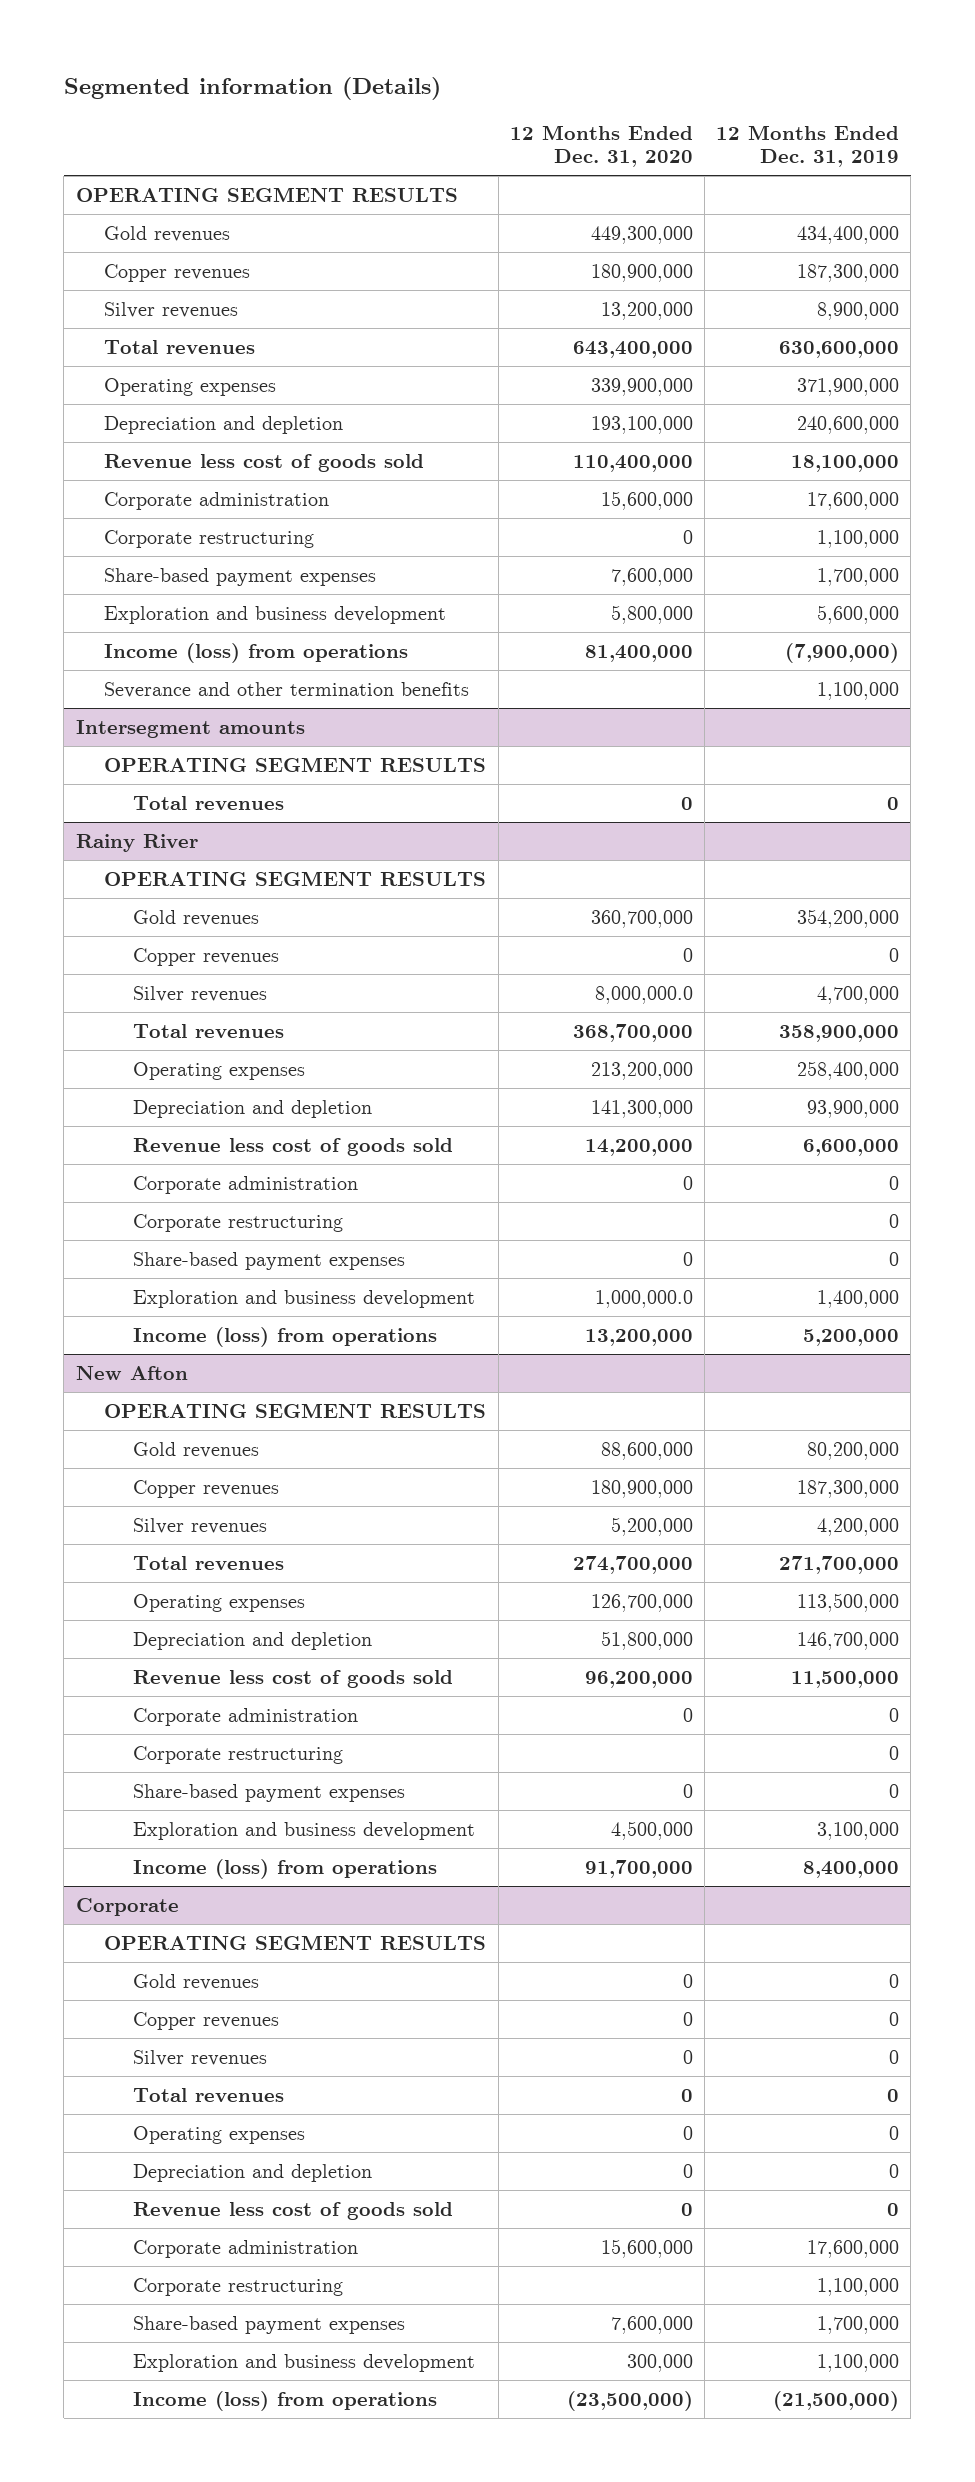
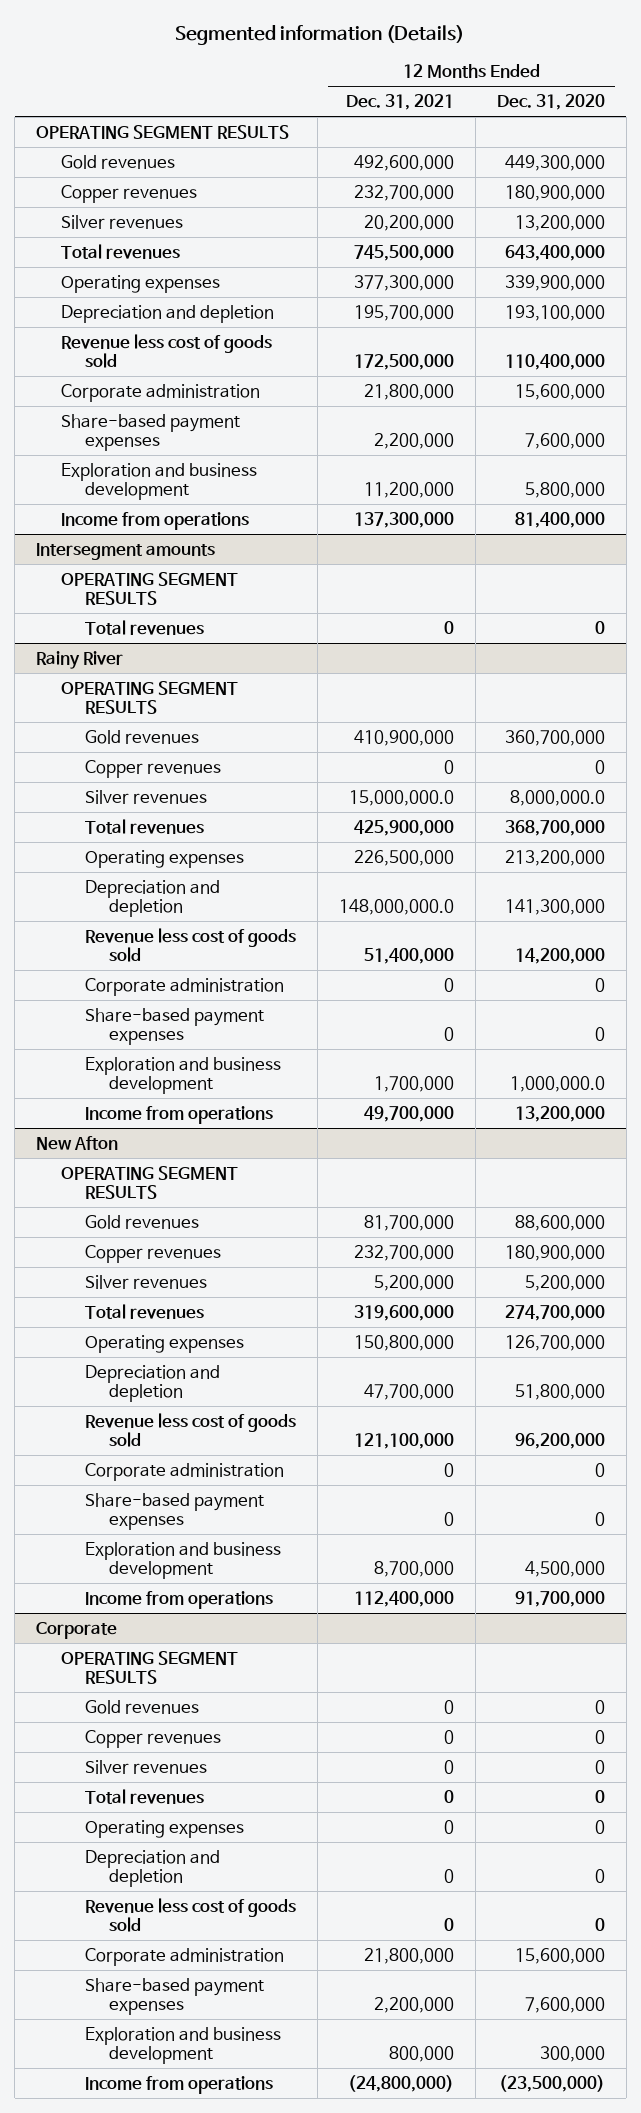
- | 12 Months Ended Dec. 31, 2020 | 12 Months Ended Dec. 31, 2019
+ | 12 Months Ended Dec. 31, 2021 | 12 Months Ended Dec. 31, 2020
- Corporate restructuring | 0 | 1,100,000
- Income (loss) from operations | 81,400,000 | (7,900,000)
- Severance and other termination benefits | | 1,100,000
+ Income from operations | 137,300,000 | 81,400,000
@ Rainy River
- Corporate restructuring | | 0
- Income (loss) from operations | 13,200,000 | 5,200,000
+ Income from operations | 49,700,000 | 13,200,000
@ New Afton
- Corporate restructuring | | 0
- Income (loss) from operations | 91,700,000 | 8,400,000
+ Income from operations | 112,400,000 | 91,700,000
@ Corporate
- Corporate restructuring | | 1,100,000
- Income (loss) from operations | (23,500,000) | (21,500,000)
+ Income from operations | (24,800,000) | (23,500,000)

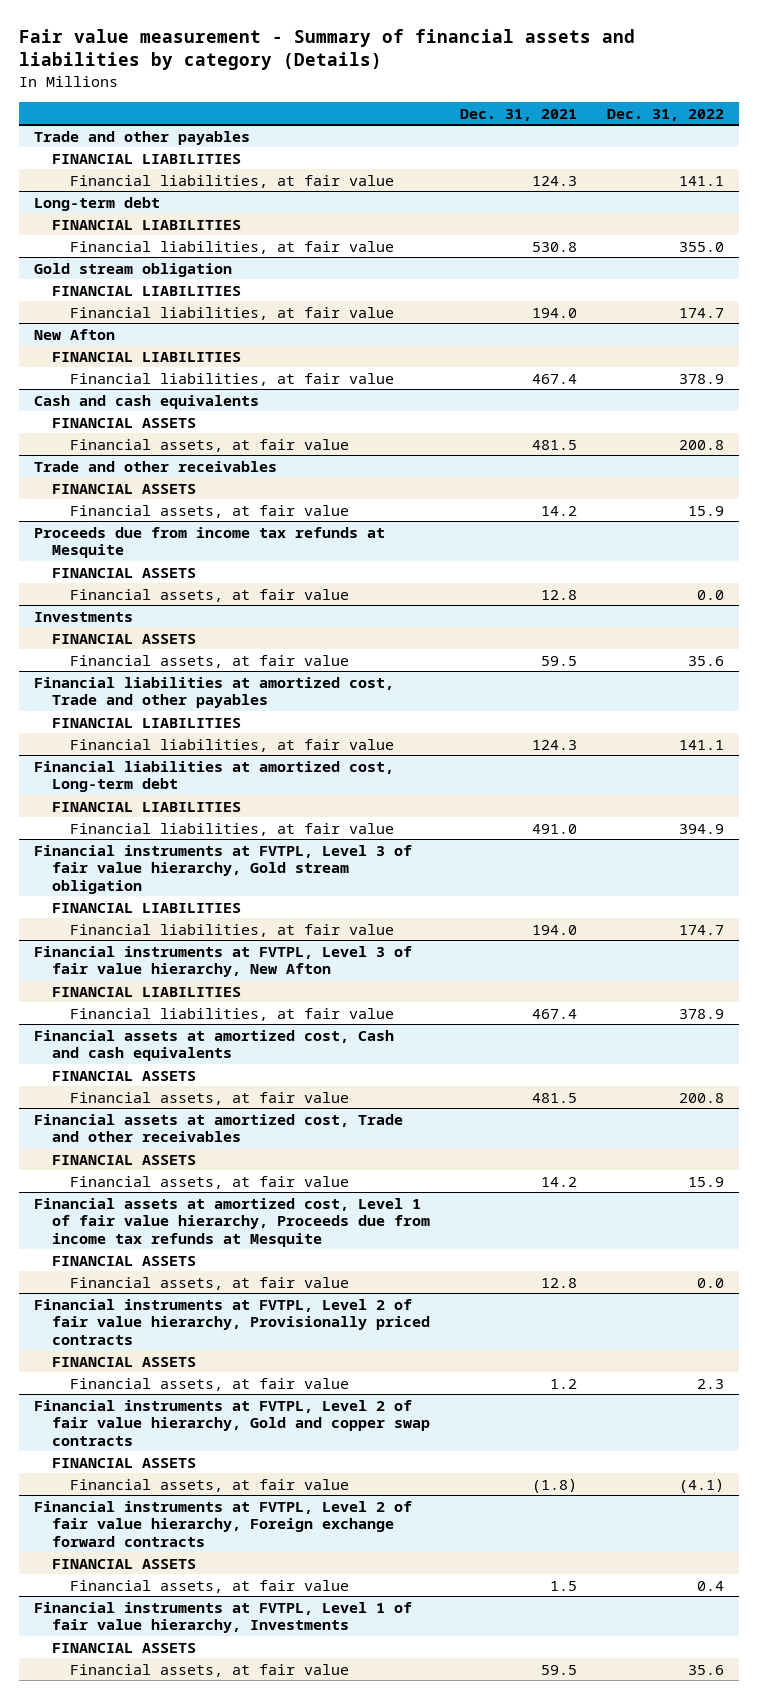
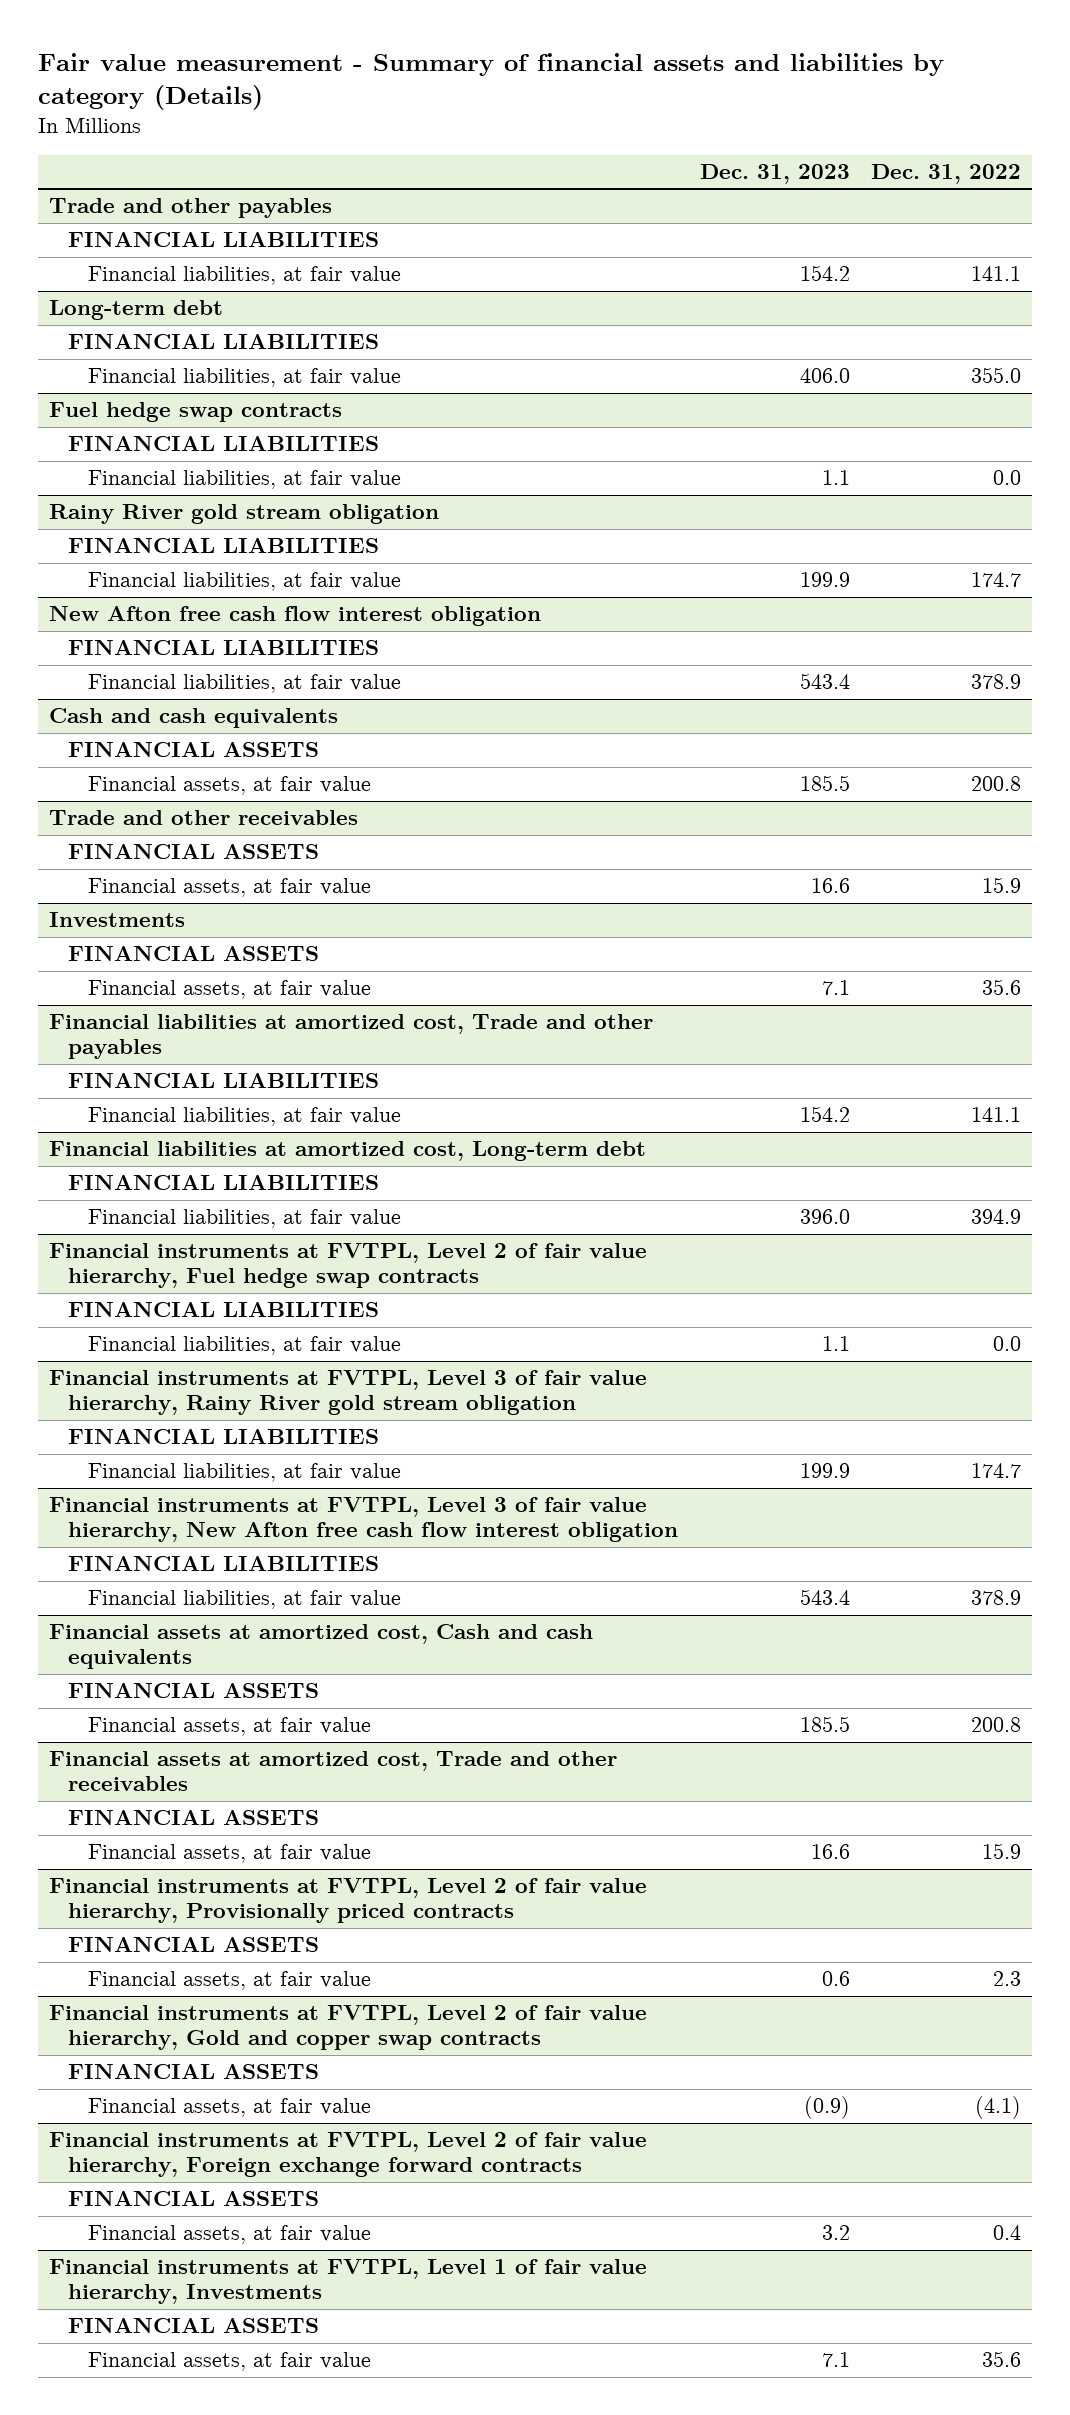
- | Dec. 31, 2021 | Dec. 31, 2022
+ | Dec. 31, 2023 | Dec. 31, 2022
- Gold stream obligation
+ Fuel hedge swap contracts
+ Financial liabilities, at fair value | 1.1 | 0.0
+ Rainy River gold stream obligation
+ FINANCIAL LIABILITIES
- New Afton
+ New Afton free cash flow interest obligation
- Proceeds due from income tax refunds at Mesquite
- FINANCIAL ASSETS
- Financial assets, at fair value | 12.8 | 0.0
- Financial instruments at FVTPL, Level 3 of fair value hierarchy, Gold stream obligation
+ Financial instruments at FVTPL, Level 2 of fair value hierarchy, Fuel hedge swap contracts
+ Financial liabilities, at fair value | 1.1 | 0.0
+ Financial instruments at FVTPL, Level 3 of fair value hierarchy, Rainy River gold stream obligation
+ FINANCIAL LIABILITIES
- Financial instruments at FVTPL, Level 3 of fair value hierarchy, New Afton
+ Financial instruments at FVTPL, Level 3 of fair value hierarchy, New Afton free cash flow interest obligation
- Financial assets at amortized cost, Level 1 of fair value hierarchy, Proceeds due from income tax refunds at Mesquite
- FINANCIAL ASSETS
- Financial assets, at fair value | 12.8 | 0.0

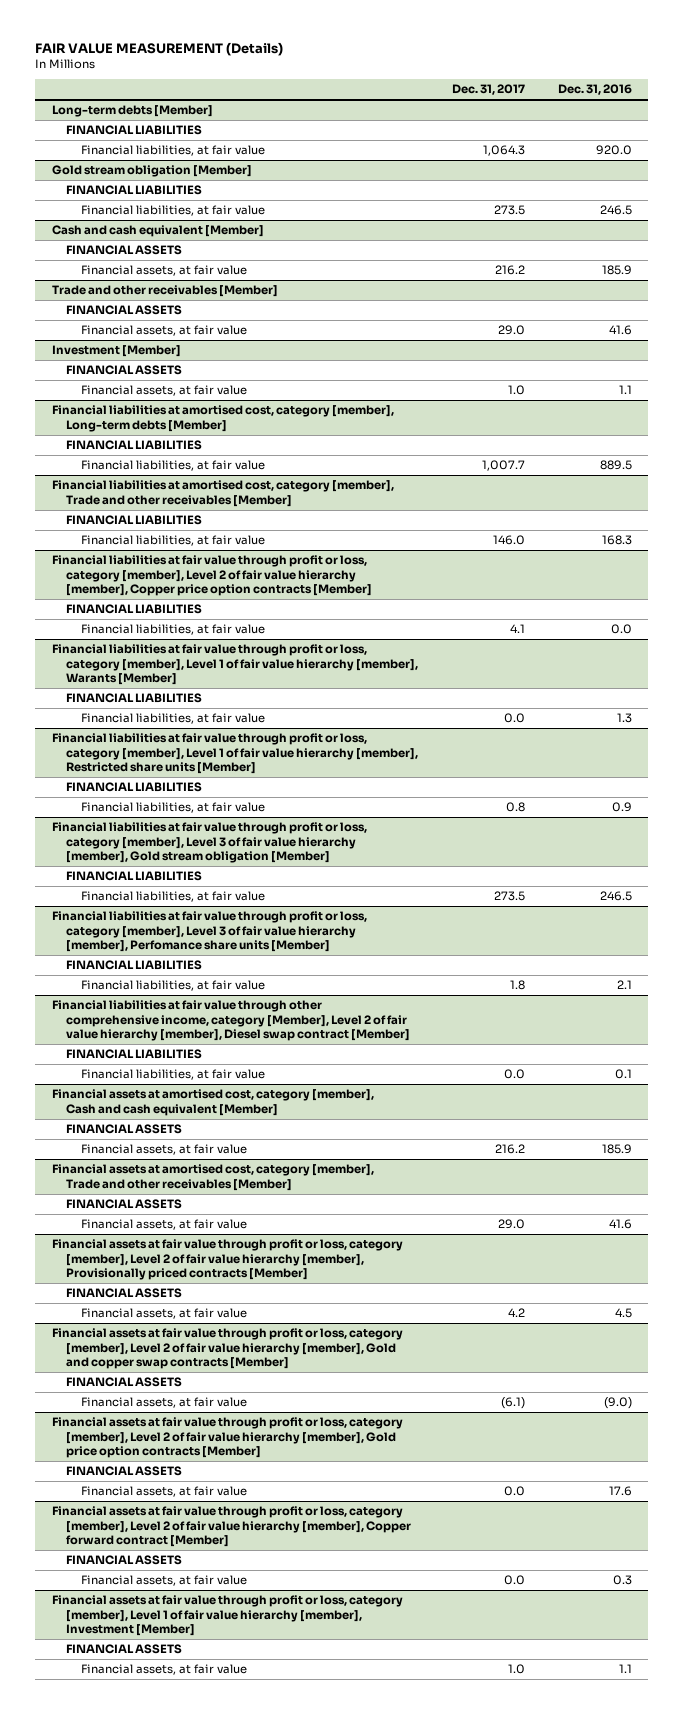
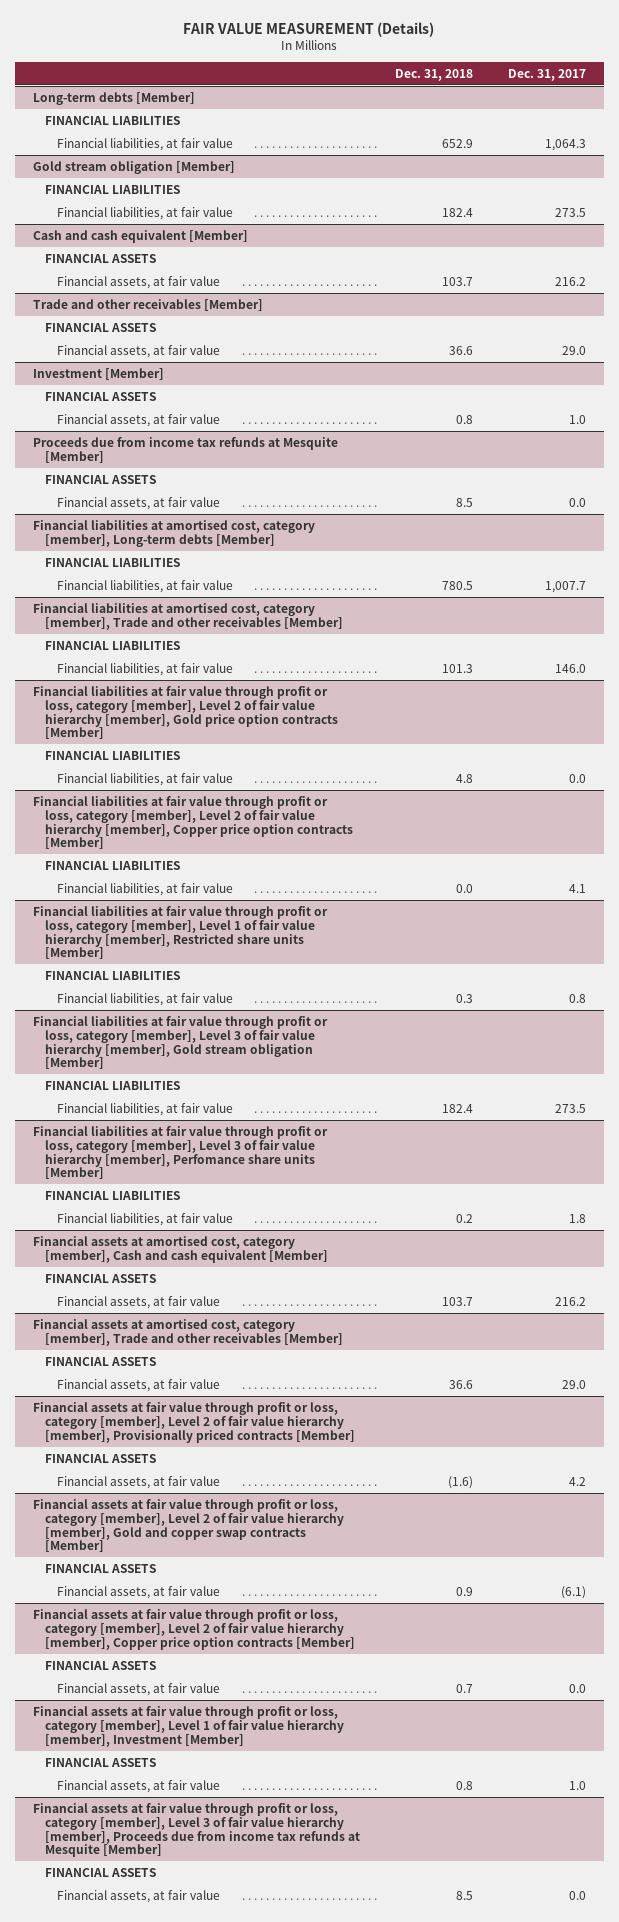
- | Dec. 31, 2017 | Dec. 31, 2016
+ | Dec. 31, 2018 | Dec. 31, 2017
+ Proceeds due from income tax refunds at Mesquite [Member]
+ FINANCIAL ASSETS
+ Financial assets, at fair value | 8.5 | 0.0
+ Financial liabilities at fair value through profit or loss, category [member], Level 2 of fair value hierarchy [member], Gold price option contracts [Member]
+ FINANCIAL LIABILITIES
+ Financial liabilities, at fair value | 4.8 | 0.0
- Financial liabilities at fair value through profit or loss, category [member], Level 1 of fair value hierarchy [member], Warants [Member]
- FINANCIAL LIABILITIES
- Financial liabilities, at fair value | 0.0 | 1.3
- Financial liabilities at fair value through other comprehensive income, category [Member], Level 2 of fair value hierarchy [member], Diesel swap contract [Member]
- FINANCIAL LIABILITIES
- Financial liabilities, at fair value | 0.0 | 0.1
- Financial assets at fair value through profit or loss, category [member], Level 2 of fair value hierarchy [member], Gold price option contracts [Member]
- FINANCIAL ASSETS
- Financial assets, at fair value | 0.0 | 17.6
- Financial assets at fair value through profit or loss, category [member], Level 2 of fair value hierarchy [member], Copper forward contract [Member]
+ Financial assets at fair value through profit or loss, category [member], Level 2 of fair value hierarchy [member], Copper price option contracts [Member]
+ Financial assets at fair value through profit or loss, category [member], Level 3 of fair value hierarchy [member], Proceeds due from income tax refunds at Mesquite [Member]
+ FINANCIAL ASSETS
+ Financial assets, at fair value | 8.5 | 0.0

